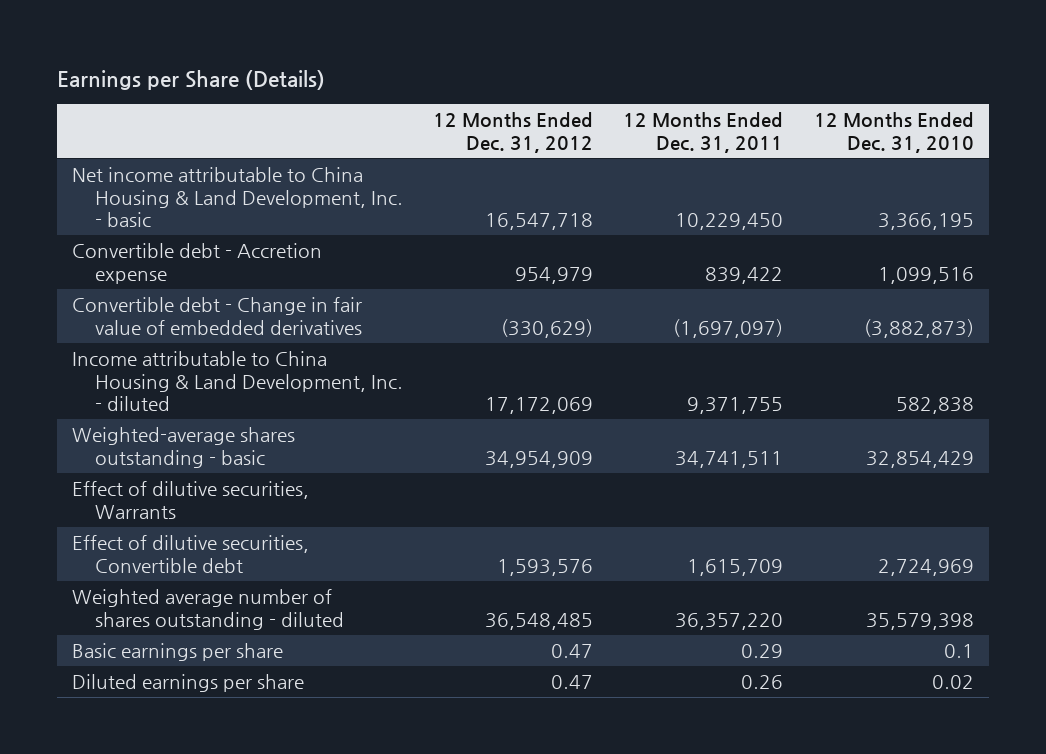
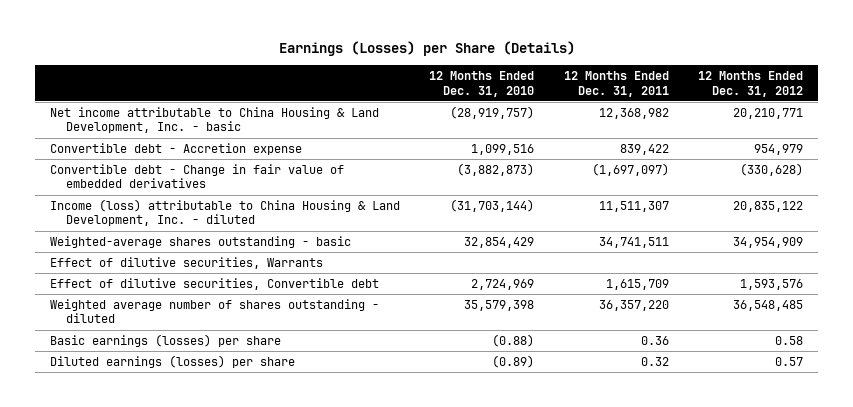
- Earnings per Share (Details)
+ Earnings (Losses) per Share (Details)
- | 12 Months Ended Dec. 31, 2012 | 12 Months Ended Dec. 31, 2011 | 12 Months Ended Dec. 31, 2010
+ | 12 Months Ended Dec. 31, 2010 | 12 Months Ended Dec. 31, 2011 | 12 Months Ended Dec. 31, 2012
- Net income attributable to China Housing & Land Development, Inc. - basic | 16,547,718 | 10,229,450 | 3,366,195
+ Net income attributable to China Housing & Land Development, Inc. - basic | (28,919,757) | 12,368,982 | 20,210,771
- Convertible debt - Change in fair value of embedded derivatives | (330,629) | (1,697,097) | (3,882,873)
- Income attributable to China Housing & Land Development, Inc. - diluted | 17,172,069 | 9,371,755 | 582,838
+ Convertible debt - Change in fair value of embedded derivatives | (3,882,873) | (1,697,097) | (330,628)
+ Income (loss) attributable to China Housing & Land Development, Inc. - diluted | (31,703,144) | 11,511,307 | 20,835,122
- Basic earnings per share | 0.47 | 0.29 | 0.1
- Diluted earnings per share | 0.47 | 0.26 | 0.02
+ Basic earnings (losses) per share | (0.88) | 0.36 | 0.58
+ Diluted earnings (losses) per share | (0.89) | 0.32 | 0.57

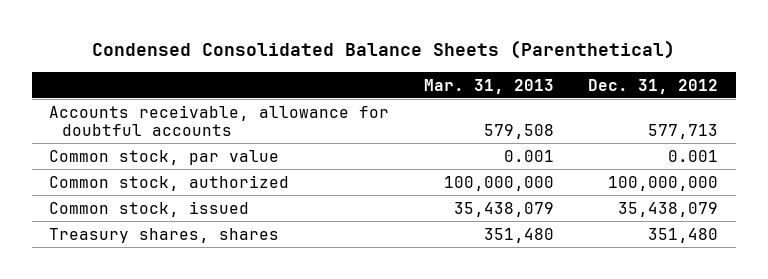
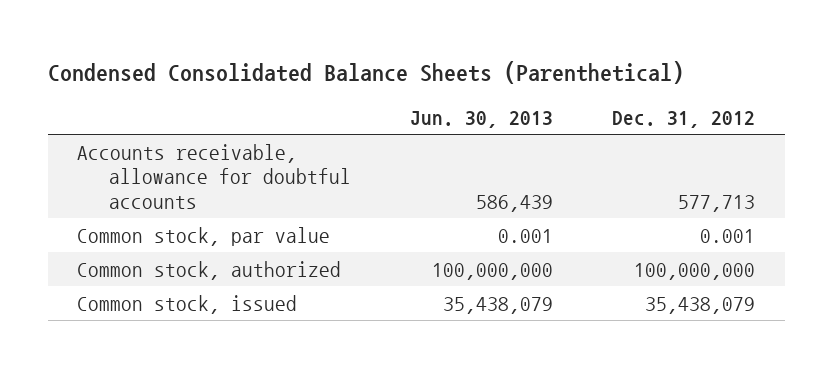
- | Mar. 31, 2013 | Dec. 31, 2012
+ | Jun. 30, 2013 | Dec. 31, 2012
- Treasury shares, shares | 351,480 | 351,480

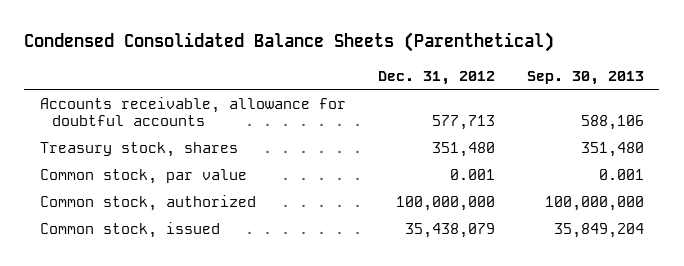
- | Jun. 30, 2013 | Dec. 31, 2012
+ | Dec. 31, 2012 | Sep. 30, 2013
+ Treasury stock, shares | 351,480 | 351,480

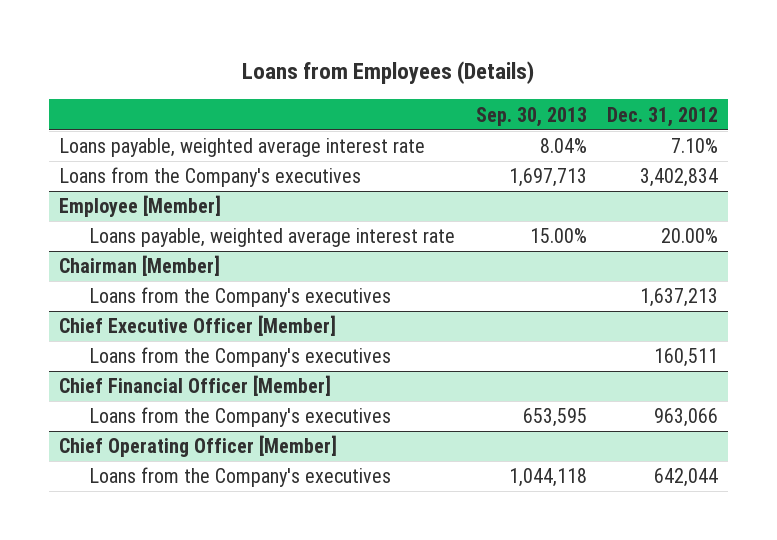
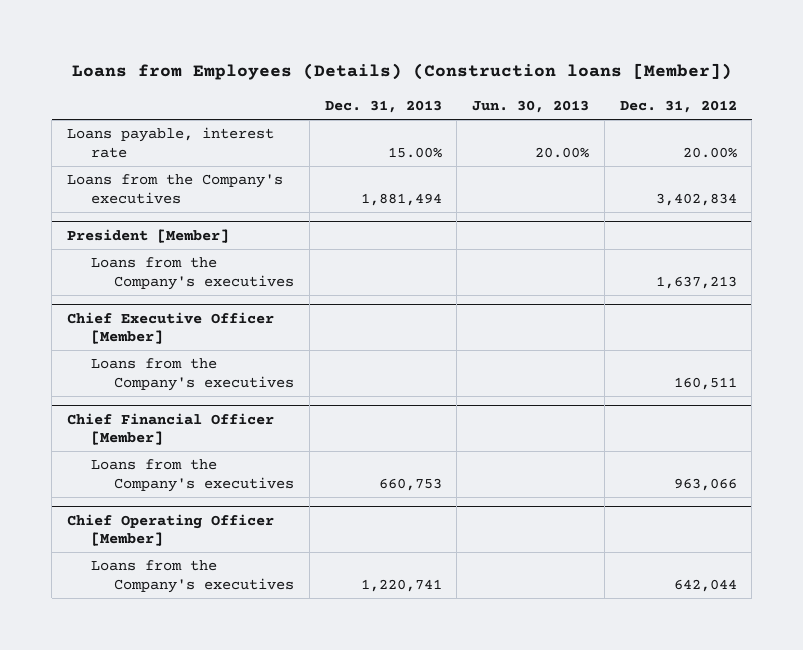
- Loans from Employees (Details)
+ Loans from Employees (Details) (Construction loans [Member])
- | Sep. 30, 2013 | Dec. 31, 2012
+ | Dec. 31, 2013 | Jun. 30, 2013 | Dec. 31, 2012
- Loans payable, weighted average interest rate | 8.04% | 7.10%
+ Loans payable, interest rate | 15.00% | 20.00% | 20.00%
- Employee [Member]
- Loans payable, weighted average interest rate | 15.00% | 20.00%
- Chairman [Member]
+ President [Member]

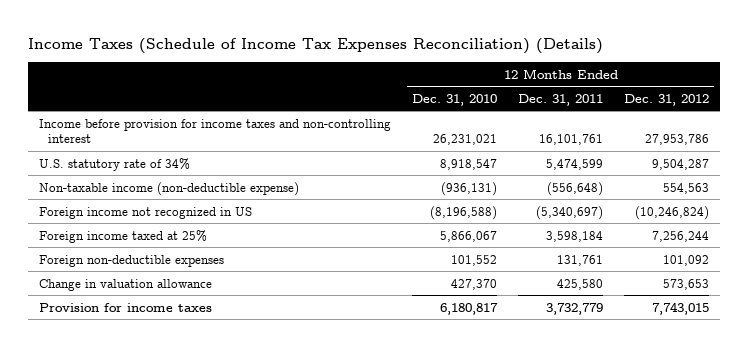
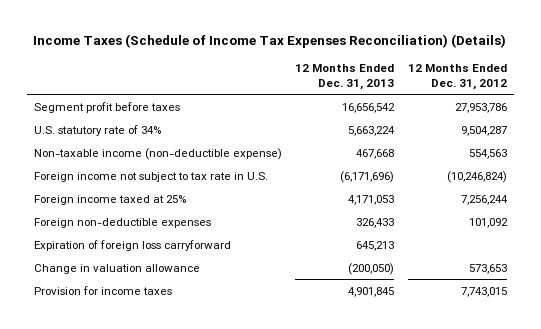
- | 12 Months Ended Dec. 31, 2010 | 12 Months Ended Dec. 31, 2011 | 12 Months Ended Dec. 31, 2012
+ | 12 Months Ended Dec. 31, 2013 | 12 Months Ended Dec. 31, 2012
- Income before provision for income taxes and non-controlling interest | 26,231,021 | 16,101,761 | 27,953,786
+ Segment profit before taxes | 16,656,542 | 27,953,786
- Foreign income not recognized in US | (8,196,588) | (5,340,697) | (10,246,824)
+ Foreign income not subject to tax rate in U.S. | (6,171,696) | (10,246,824)
+ Expiration of foreign loss carryforward | 645,213 |

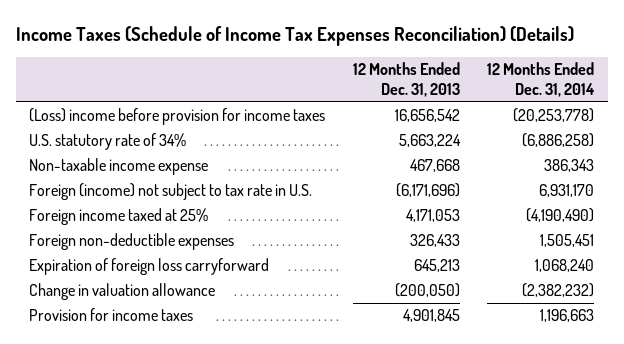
- | 12 Months Ended Dec. 31, 2013 | 12 Months Ended Dec. 31, 2012
+ | 12 Months Ended Dec. 31, 2013 | 12 Months Ended Dec. 31, 2014
- Segment profit before taxes | 16,656,542 | 27,953,786
+ (Loss) income before provision for income taxes | 16,656,542 | (20,253,778)
- Non-taxable income (non-deductible expense) | 467,668 | 554,563
- Foreign income not subject to tax rate in U.S. | (6,171,696) | (10,246,824)
+ Non-taxable income expense | 467,668 | 386,343
+ Foreign (income) not subject to tax rate in U.S. | (6,171,696) | 6,931,170

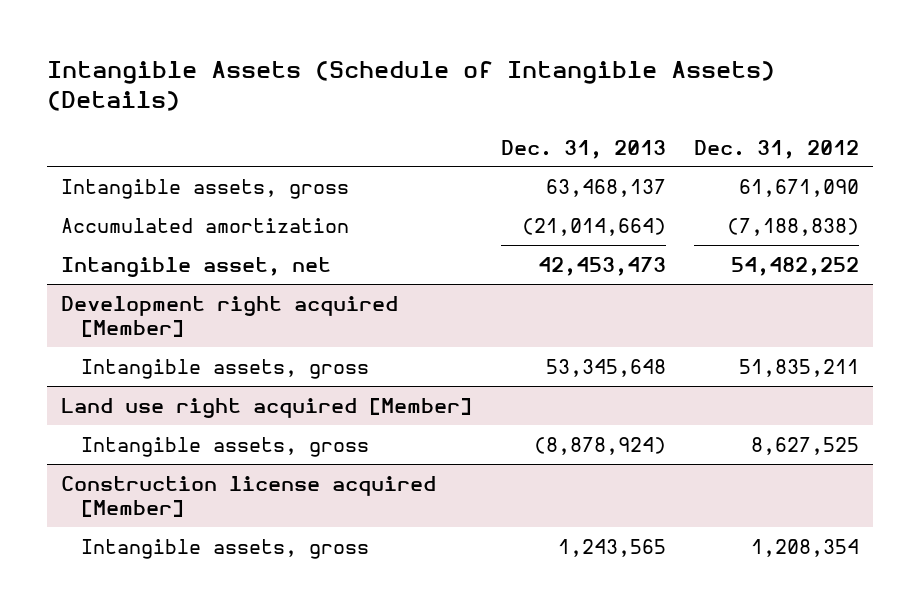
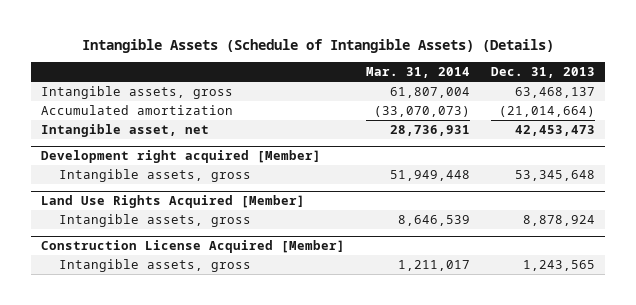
- | Dec. 31, 2013 | Dec. 31, 2012
+ | Mar. 31, 2014 | Dec. 31, 2013
- Land use right acquired [Member]
- Intangible assets, gross | (8,878,924) | 8,627,525
- Construction license acquired [Member]
+ Land Use Rights Acquired [Member]
+ Intangible assets, gross | 8,646,539 | 8,878,924
+ Construction License Acquired [Member]

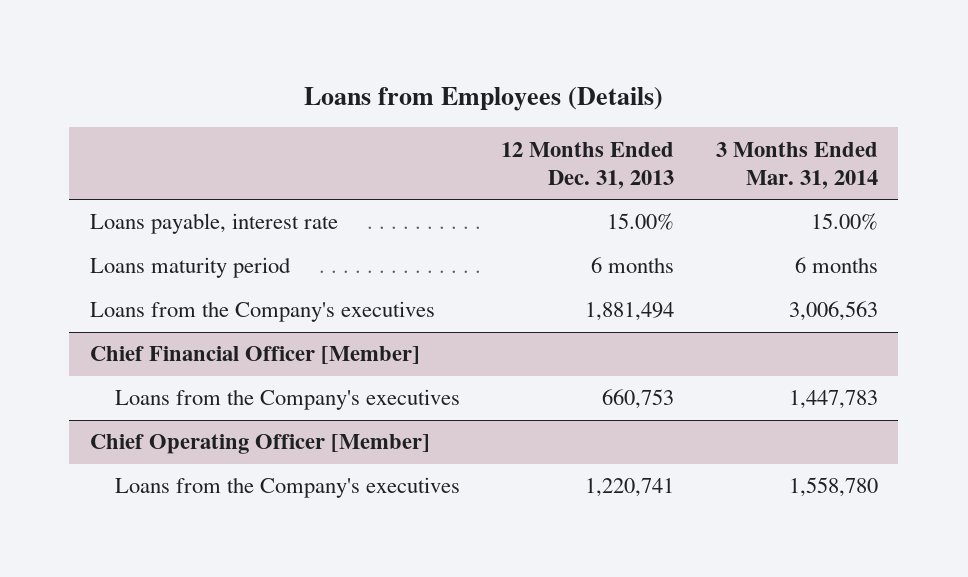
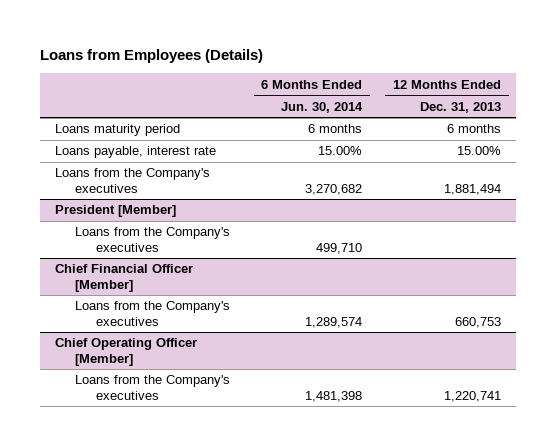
- | 12 Months Ended Dec. 31, 2013 | 3 Months Ended Mar. 31, 2014
+ | 6 Months Ended Jun. 30, 2014 | 12 Months Ended Dec. 31, 2013
moved down: Loans payable, interest rate | 15.00% | 15.00%
+ President [Member]
+ Loans from the Company's executives | 499,710 |

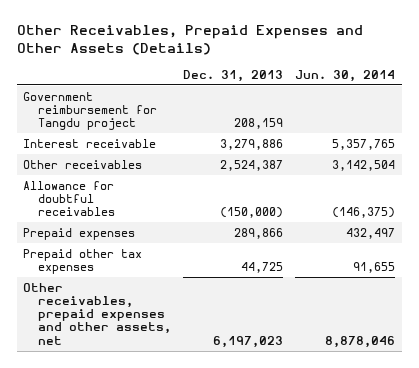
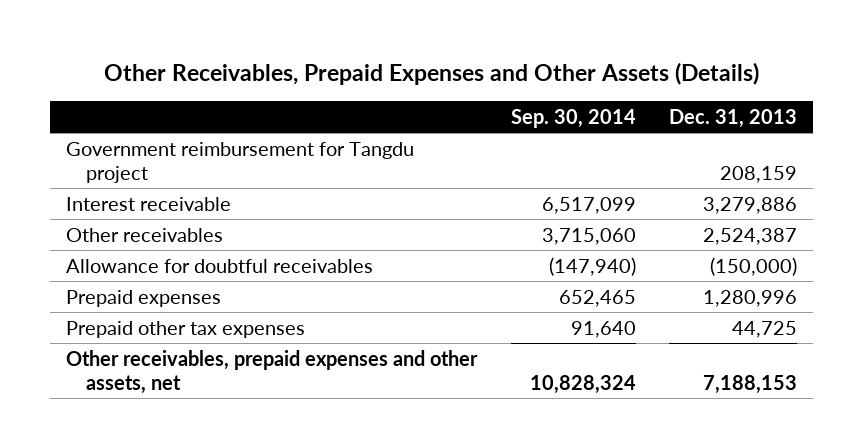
- | Dec. 31, 2013 | Jun. 30, 2014
+ | Sep. 30, 2014 | Dec. 31, 2013
- Prepaid expenses | 289,866 | 432,497
+ Prepaid expenses | 652,465 | 1,280,996
- Other receivables, prepaid expenses and other assets, net | 6,197,023 | 8,878,046
+ Other receivables, prepaid expenses and other assets, net | 10,828,324 | 7,188,153

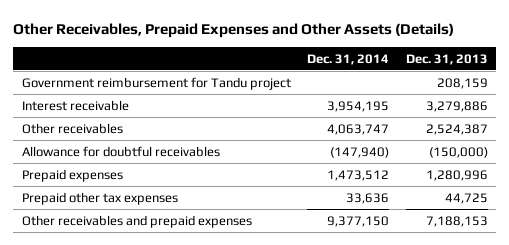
- | Sep. 30, 2014 | Dec. 31, 2013
+ | Dec. 31, 2014 | Dec. 31, 2013
- Government reimbursement for Tangdu project | | 208,159
+ Government reimbursement for Tandu project | | 208,159
- Other receivables, prepaid expenses and other assets, net | 10,828,324 | 7,188,153
+ Other receivables and prepaid expenses | 9,377,150 | 7,188,153

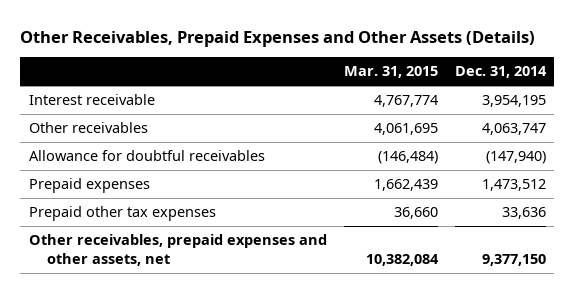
- | Dec. 31, 2014 | Dec. 31, 2013
+ | Mar. 31, 2015 | Dec. 31, 2014
- Government reimbursement for Tandu project | | 208,159
- Other receivables and prepaid expenses | 9,377,150 | 7,188,153
+ Other receivables, prepaid expenses and other assets, net | 10,382,084 | 9,377,150

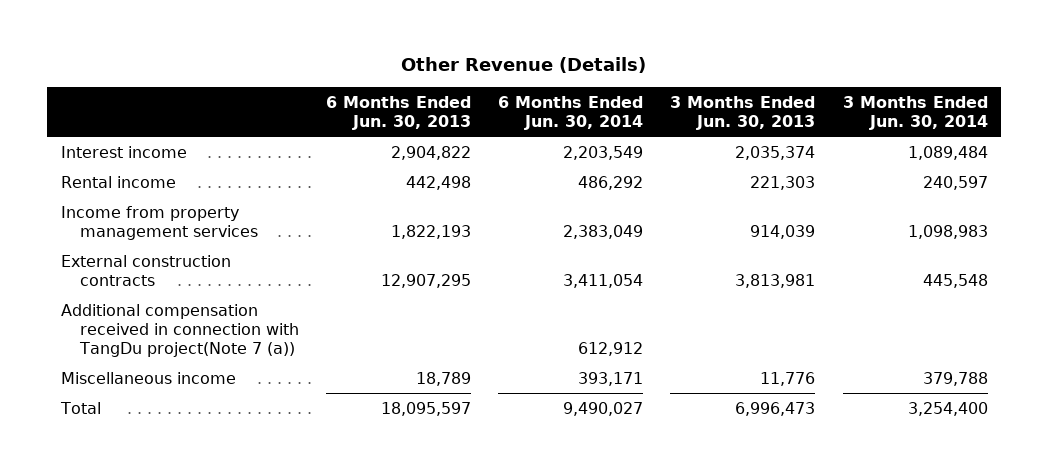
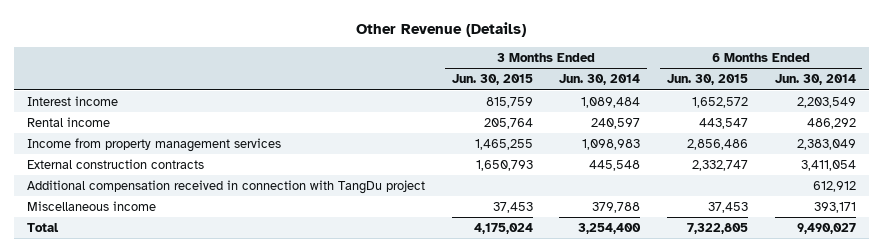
- | 6 Months Ended Jun. 30, 2013 | 6 Months Ended Jun. 30, 2014 | 3 Months Ended Jun. 30, 2013 | 3 Months Ended Jun. 30, 2014
+ | 3 Months Ended Jun. 30, 2015 | 3 Months Ended Jun. 30, 2014 | 6 Months Ended Jun. 30, 2015 | 6 Months Ended Jun. 30, 2014
- Additional compensation received in connection with TangDu project(Note 7 (a)) | | 612,912 | |
+ Additional compensation received in connection with TangDu project | | | | 612,912

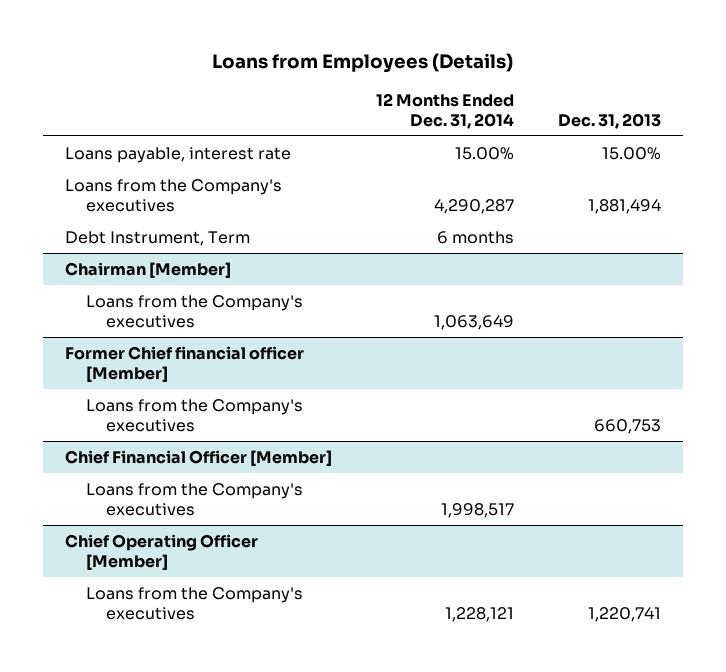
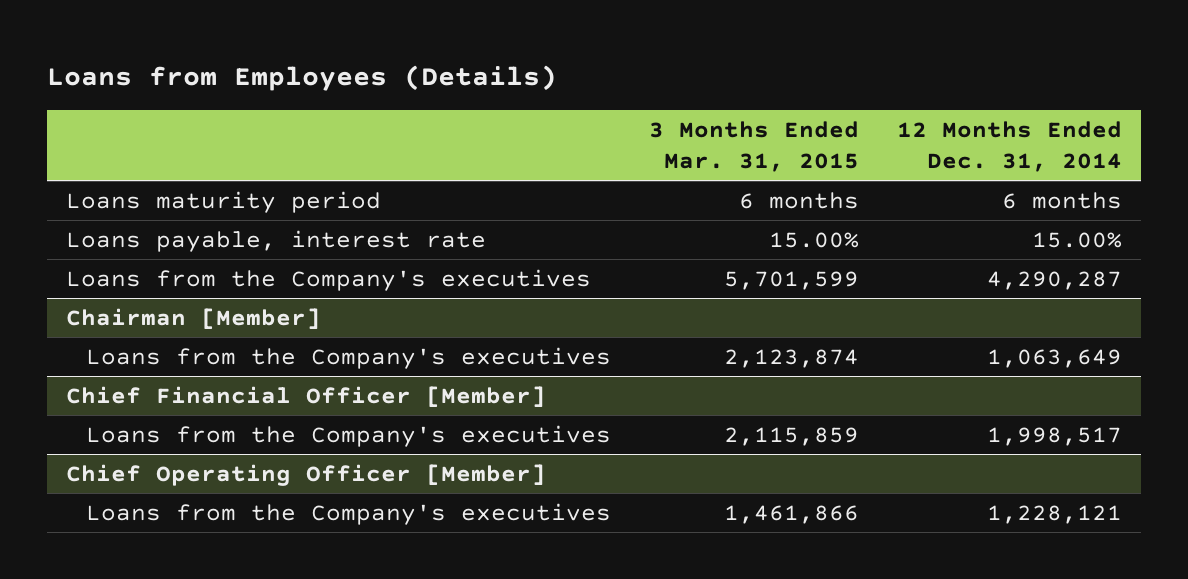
- | 12 Months Ended Dec. 31, 2014 | Dec. 31, 2013
+ | 3 Months Ended Mar. 31, 2015 | 12 Months Ended Dec. 31, 2014
+ Loans maturity period | 6 months | 6 months
- Debt Instrument, Term | 6 months |
- Former Chief financial officer [Member]
- Loans from the Company's executives | | 660,753

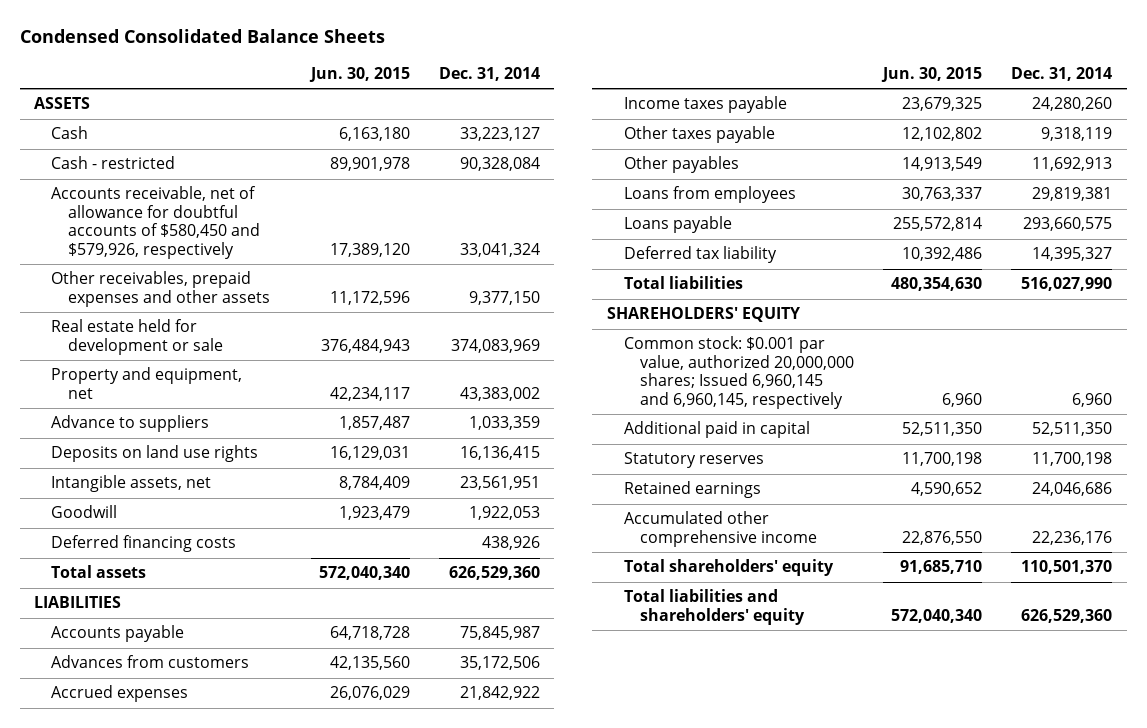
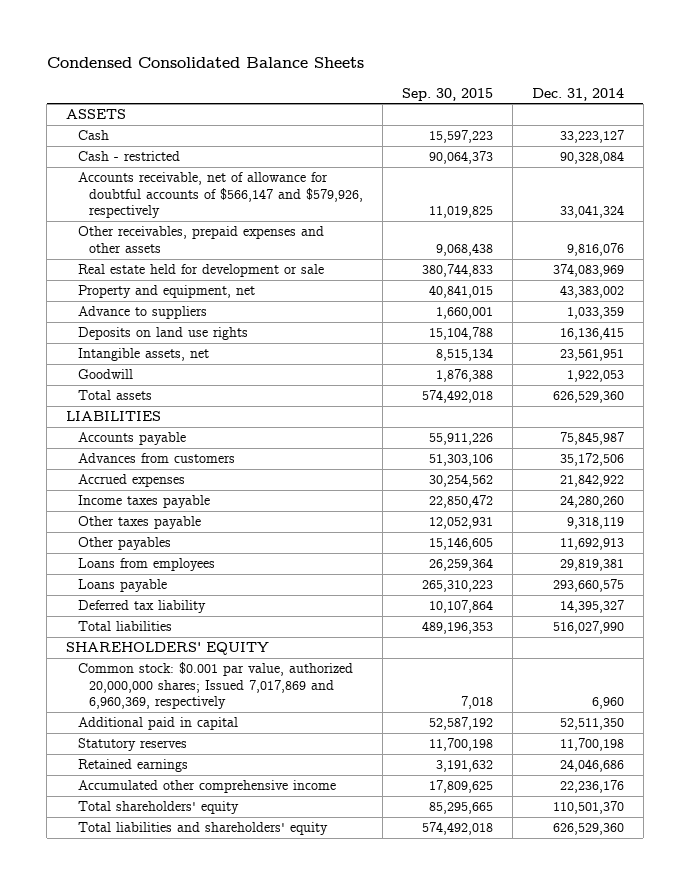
- | Jun. 30, 2015 | Dec. 31, 2014
+ | Sep. 30, 2015 | Dec. 31, 2014
- Accounts receivable, net of allowance for doubtful accounts of $580,450 and $579,926, respectively | 17,389,120 | 33,041,324
- Other receivables, prepaid expenses and other assets | 11,172,596 | 9,377,150
+ Accounts receivable, net of allowance for doubtful accounts of $566,147 and $579,926, respectively | 11,019,825 | 33,041,324
+ Other receivables, prepaid expenses and other assets | 9,068,438 | 9,816,076
- Deferred financing costs | | 438,926
- Common stock: $0.001 par value, authorized 20,000,000 shares; Issued 6,960,145 and 6,960,145, respectively | 6,960 | 6,960
+ Common stock: $0.001 par value, authorized 20,000,000 shares; Issued 7,017,869 and 6,960,369, respectively | 7,018 | 6,960

